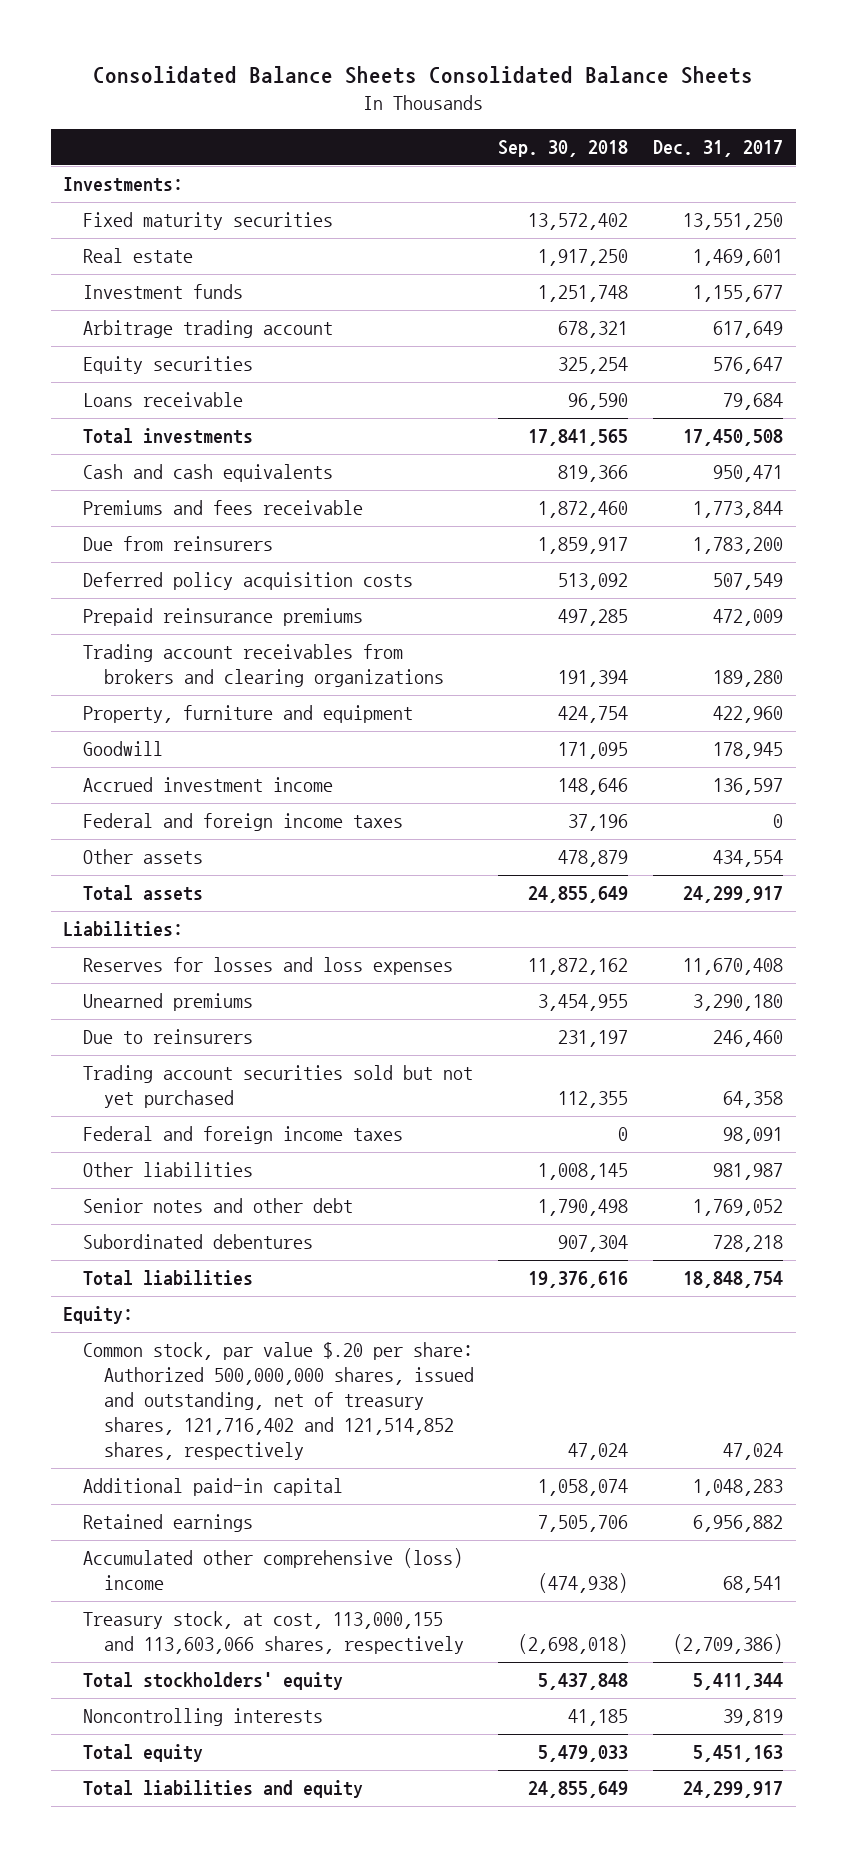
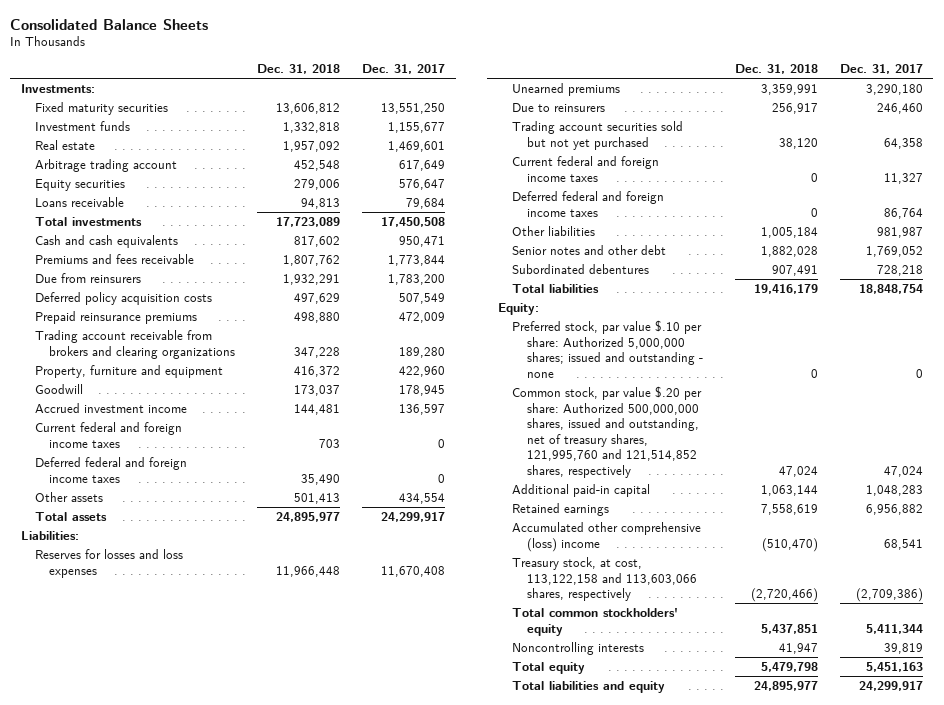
- Consolidated Balance Sheets Consolidated Balance Sheets
+ Consolidated Balance Sheets
- | Sep. 30, 2018 | Dec. 31, 2017
+ | Dec. 31, 2018 | Dec. 31, 2017
moved down: Real estate | 1,957,092 | 1,469,601
- Trading account receivables from brokers and clearing organizations | 191,394 | 189,280
+ Trading account receivable from brokers and clearing organizations | 347,228 | 189,280
- Federal and foreign income taxes | 37,196 | 0
+ Current federal and foreign income taxes | 703 | 0
+ Deferred federal and foreign income taxes | 35,490 | 0
- Federal and foreign income taxes | 0 | 98,091
+ Current federal and foreign income taxes | 0 | 11,327
+ Deferred federal and foreign income taxes | 0 | 86,764
- Common stock, par value $.20 per share: Authorized 500,000,000 shares, issued and outstanding, net of treasury shares, 121,716,402 and 121,514,852 shares, respectively | 47,024 | 47,024
+ Preferred stock, par value $.10 per share: Authorized 5,000,000 shares; issued and outstanding - none | 0 | 0
+ Common stock, par value $.20 per share: Authorized 500,000,000 shares, issued and outstanding, net of treasury shares, 121,995,760 and 121,514,852 shares, respectively | 47,024 | 47,024
- Treasury stock, at cost, 113,000,155 and 113,603,066 shares, respectively | (2,698,018) | (2,709,386)
- Total stockholders' equity | 5,437,848 | 5,411,344
+ Treasury stock, at cost, 113,122,158 and 113,603,066 shares, respectively | (2,720,466) | (2,709,386)
+ Total common stockholders' equity | 5,437,851 | 5,411,344

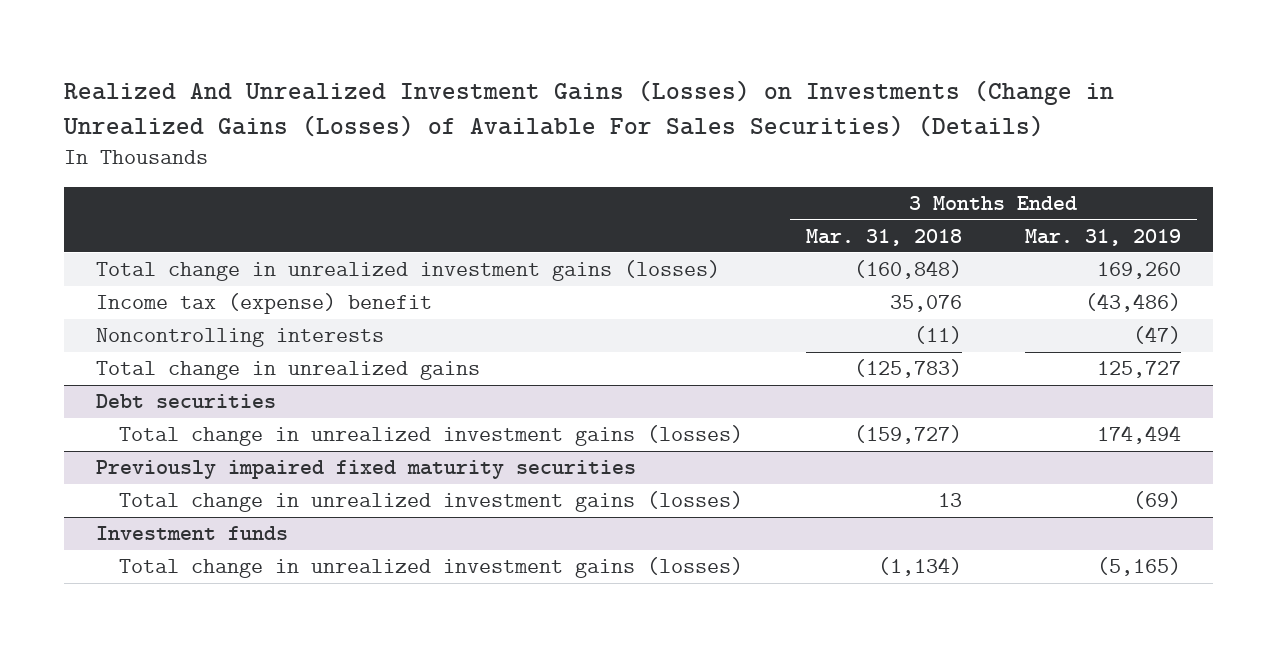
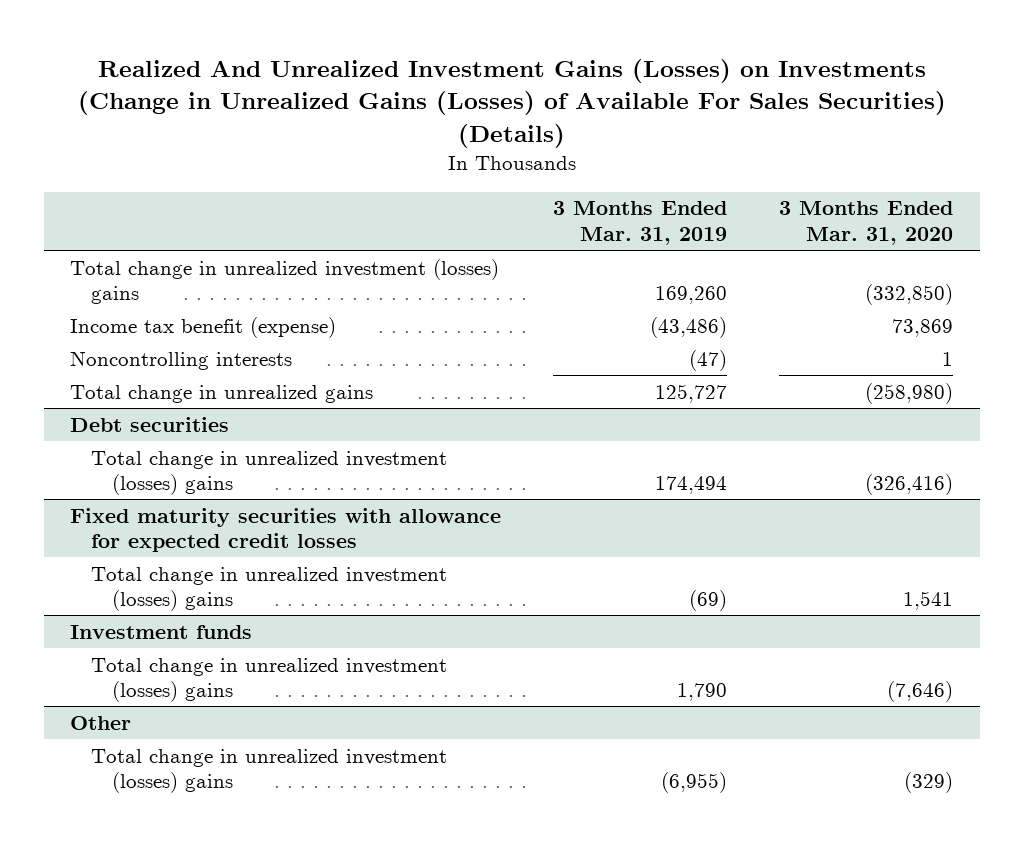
- | 3 Months Ended Mar. 31, 2018 | 3 Months Ended Mar. 31, 2019
+ | 3 Months Ended Mar. 31, 2019 | 3 Months Ended Mar. 31, 2020
- Total change in unrealized investment gains (losses) | (160,848) | 169,260
- Income tax (expense) benefit | 35,076 | (43,486)
+ Total change in unrealized investment (losses) gains | 169,260 | (332,850)
+ Income tax benefit (expense) | (43,486) | 73,869
@ Debt securities
- Total change in unrealized investment gains (losses) | (159,727) | 174,494
- Previously impaired fixed maturity securities
- Total change in unrealized investment gains (losses) | 13 | (69)
@ Debt securities
+ Total change in unrealized investment (losses) gains | 174,494 | (326,416)
+ Fixed maturity securities with allowance for expected credit losses
+ Total change in unrealized investment (losses) gains | (69) | 1,541
@ Investment funds
- Total change in unrealized investment gains (losses) | (1,134) | (5,165)
+ Total change in unrealized investment (losses) gains | 1,790 | (7,646)
+ Other
+ Total change in unrealized investment (losses) gains | (6,955) | (329)

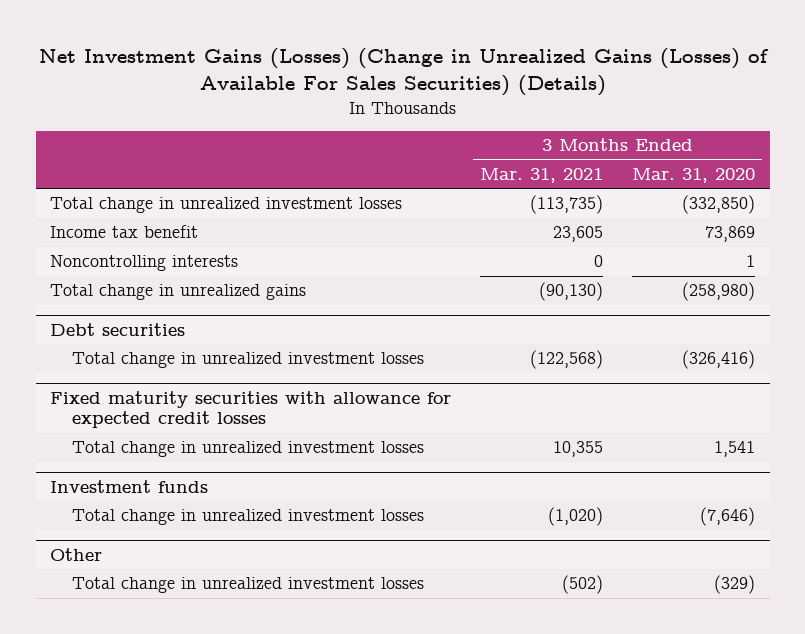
- Realized And Unrealized Investment Gains (Losses) on Investments (Change in Unrealized Gains (Losses) of Available For Sales Securities) (Details)
+ Net Investment Gains (Losses) (Change in Unrealized Gains (Losses) of Available For Sales Securities) (Details)
- | 3 Months Ended Mar. 31, 2019 | 3 Months Ended Mar. 31, 2020
+ | 3 Months Ended Mar. 31, 2021 | 3 Months Ended Mar. 31, 2020
- Total change in unrealized investment (losses) gains | 169,260 | (332,850)
- Income tax benefit (expense) | (43,486) | 73,869
+ Total change in unrealized investment losses | (113,735) | (332,850)
+ Income tax benefit | 23,605 | 73,869
@ Debt securities
- Total change in unrealized investment (losses) gains | 174,494 | (326,416)
+ Total change in unrealized investment losses | (122,568) | (326,416)
@ Fixed maturity securities with allowance for expected credit losses
- Total change in unrealized investment (losses) gains | (69) | 1,541
+ Total change in unrealized investment losses | 10,355 | 1,541
@ Investment funds
- Total change in unrealized investment (losses) gains | 1,790 | (7,646)
+ Total change in unrealized investment losses | (1,020) | (7,646)
@ Other
- Total change in unrealized investment (losses) gains | (6,955) | (329)
+ Total change in unrealized investment losses | (502) | (329)

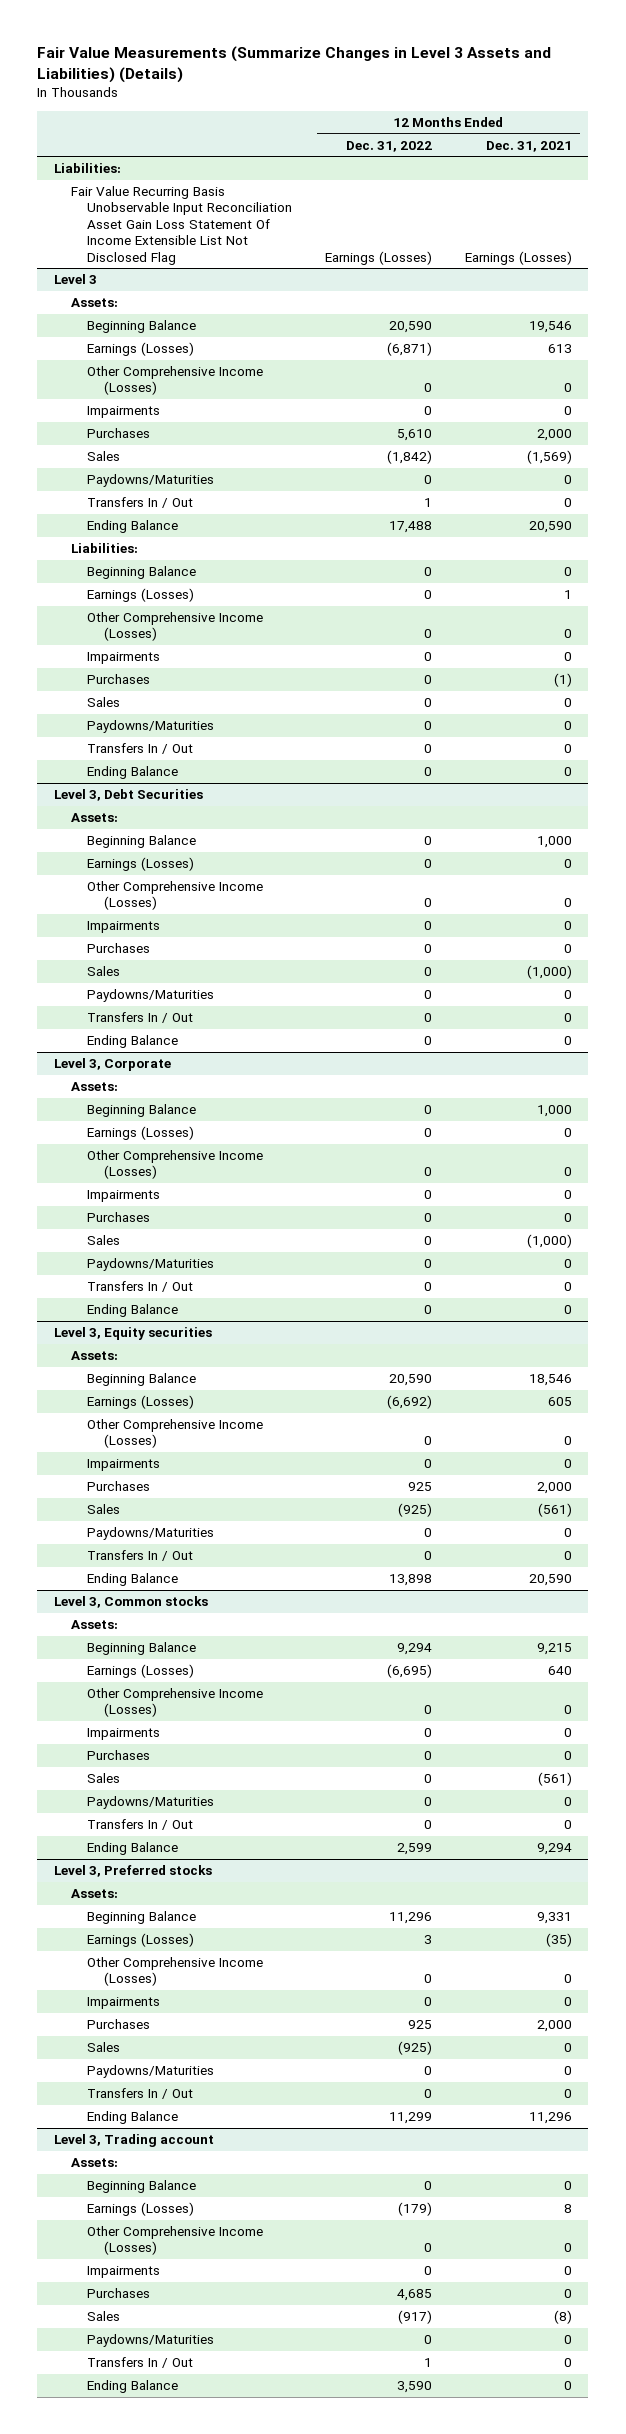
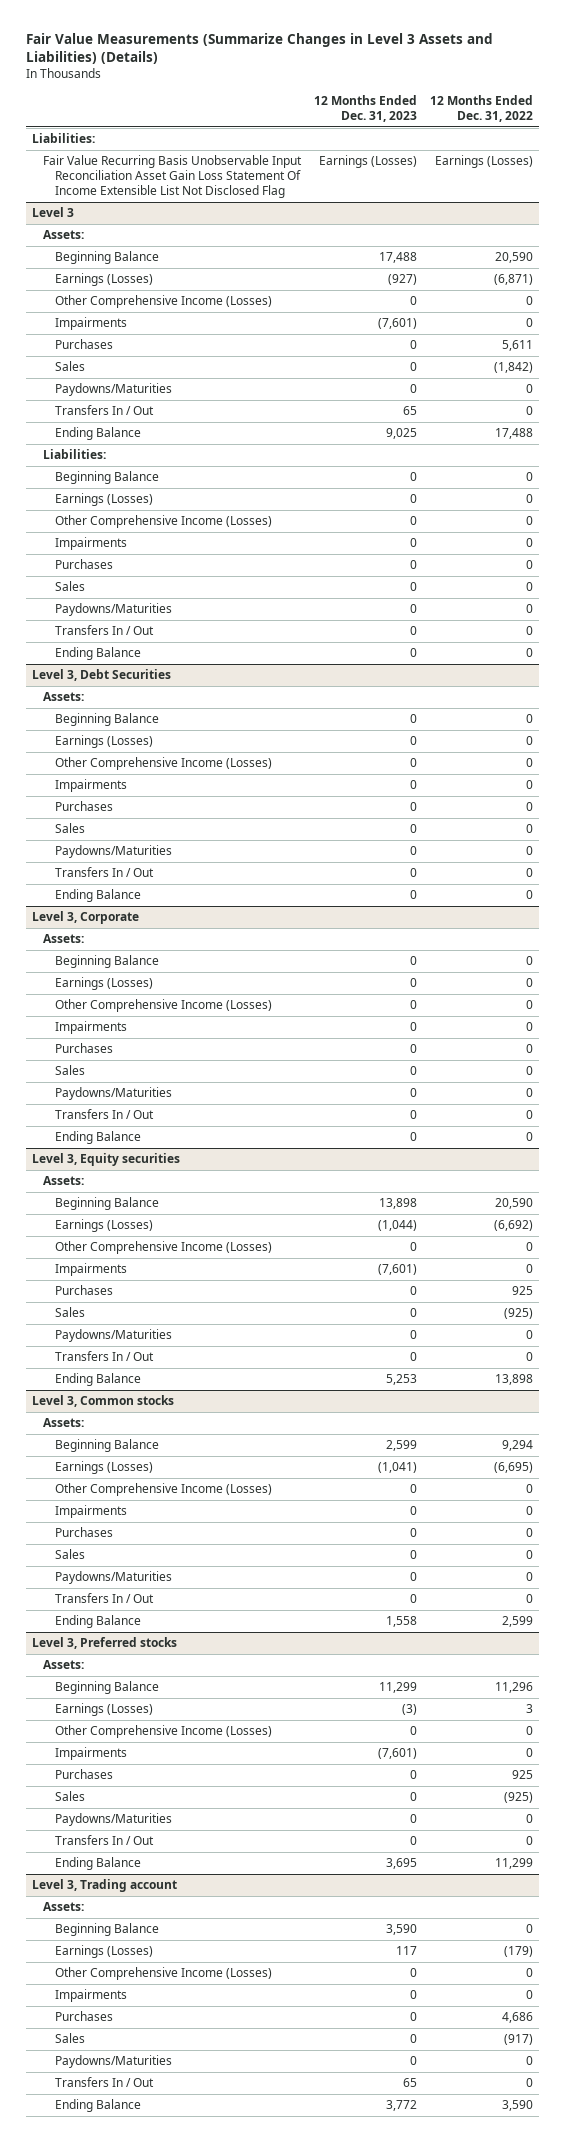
- | 12 Months Ended Dec. 31, 2022 | 12 Months Ended Dec. 31, 2021
+ | 12 Months Ended Dec. 31, 2023 | 12 Months Ended Dec. 31, 2022
@ Level 3
- Purchases | 5,610 | 2,000
+ Purchases | 0 | 5,611
- Transfers In / Out | 1 | 0
+ Transfers In / Out | 65 | 0
@ Level 3, Trading account
- Purchases | 4,685 | 0
+ Purchases | 0 | 4,686
- Transfers In / Out | 1 | 0
+ Transfers In / Out | 65 | 0

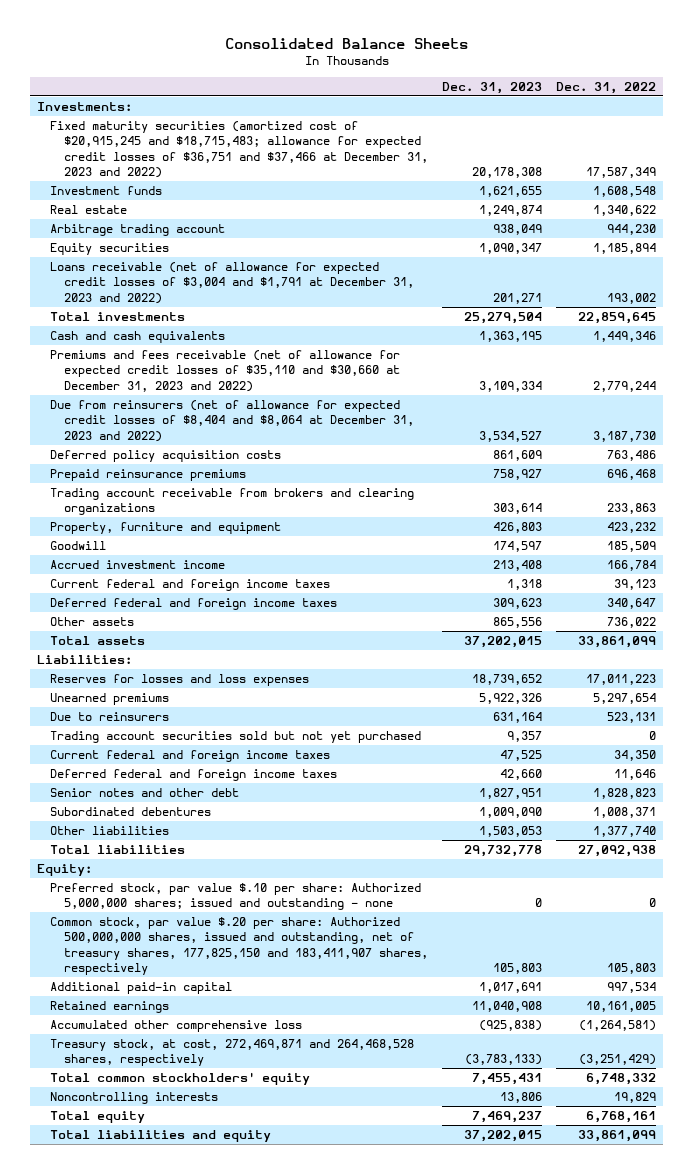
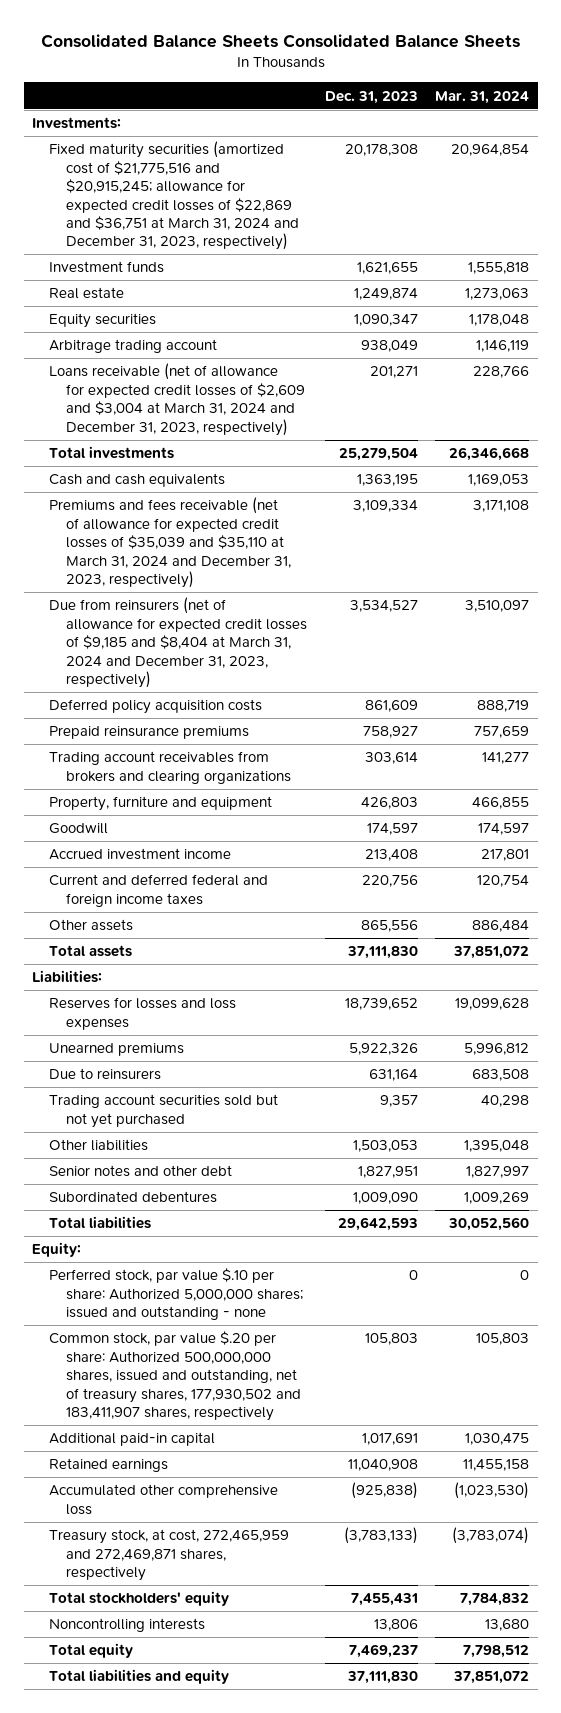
- Consolidated Balance Sheets
+ Consolidated Balance Sheets Consolidated Balance Sheets
- | Dec. 31, 2023 | Dec. 31, 2022
+ | Dec. 31, 2023 | Mar. 31, 2024
- Fixed maturity securities (amortized cost of $20,915,245 and $18,715,483; allowance for expected credit losses of $36,751 and $37,466 at December 31, 2023 and 2022) | 20,178,308 | 17,587,349
+ Fixed maturity securities (amortized cost of $21,775,516 and $20,915,245; allowance for expected credit losses of $22,869 and $36,751 at March 31, 2024 and December 31, 2023, respectively) | 20,178,308 | 20,964,854
- Loans receivable (net of allowance for expected credit losses of $3,004 and $1,791 at December 31, 2023 and 2022) | 201,271 | 193,002
moved down: Arbitrage trading account | 938,049 | 1,146,119
+ Loans receivable (net of allowance for expected credit losses of $2,609 and $3,004 at March 31, 2024 and December 31, 2023, respectively) | 201,271 | 228,766
- Premiums and fees receivable (net of allowance for expected credit losses of $35,110 and $30,660 at December 31, 2023 and 2022) | 3,109,334 | 2,779,244
- Due from reinsurers (net of allowance for expected credit losses of $8,404 and $8,064 at December 31, 2023 and 2022) | 3,534,527 | 3,187,730
+ Premiums and fees receivable (net of allowance for expected credit losses of $35,039 and $35,110 at March 31, 2024 and December 31, 2023, respectively) | 3,109,334 | 3,171,108
+ Due from reinsurers (net of allowance for expected credit losses of $9,185 and $8,404 at March 31, 2024 and December 31, 2023, respectively) | 3,534,527 | 3,510,097
- Trading account receivable from brokers and clearing organizations | 303,614 | 233,863
+ Trading account receivables from brokers and clearing organizations | 303,614 | 141,277
- Current federal and foreign income taxes | 1,318 | 39,123
- Deferred federal and foreign income taxes | 309,623 | 340,647
+ Current and deferred federal and foreign income taxes | 220,756 | 120,754
- Total assets | 37,202,015 | 33,861,099
+ Total assets | 37,111,830 | 37,851,072
- Current federal and foreign income taxes | 47,525 | 34,350
- Deferred federal and foreign income taxes | 42,660 | 11,646
moved up: Other liabilities | 1,503,053 | 1,395,048
- Total liabilities | 29,732,778 | 27,092,938
+ Total liabilities | 29,642,593 | 30,052,560
- Preferred stock, par value $.10 per share: Authorized 5,000,000 shares; issued and outstanding - none | 0 | 0
- Common stock, par value $.20 per share: Authorized 500,000,000 shares, issued and outstanding, net of treasury shares, 177,825,150 and 183,411,907 shares, respectively | 105,803 | 105,803
+ Perferred stock, par value $.10 per share: Authorized 5,000,000 shares; issued and outstanding - none | 0 | 0
+ Common stock, par value $.20 per share: Authorized 500,000,000 shares, issued and outstanding, net of treasury shares, 177,930,502 and 183,411,907 shares, respectively | 105,803 | 105,803
- Treasury stock, at cost, 272,469,871 and 264,468,528 shares, respectively | (3,783,133) | (3,251,429)
- Total common stockholders' equity | 7,455,431 | 6,748,332
+ Treasury stock, at cost, 272,465,959 and 272,469,871 shares, respectively | (3,783,133) | (3,783,074)
+ Total stockholders' equity | 7,455,431 | 7,784,832
- Total liabilities and equity | 37,202,015 | 33,861,099
+ Total liabilities and equity | 37,111,830 | 37,851,072

